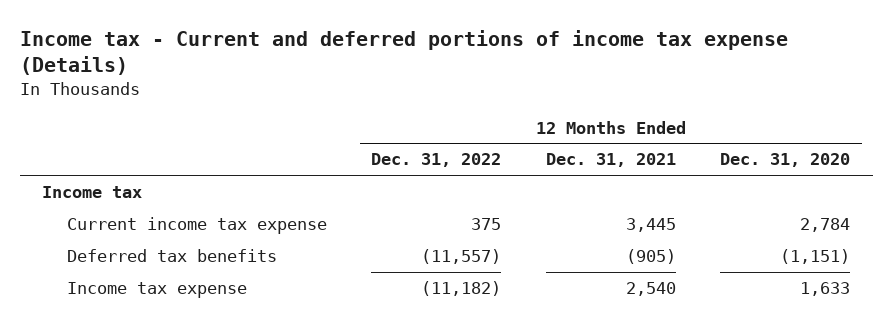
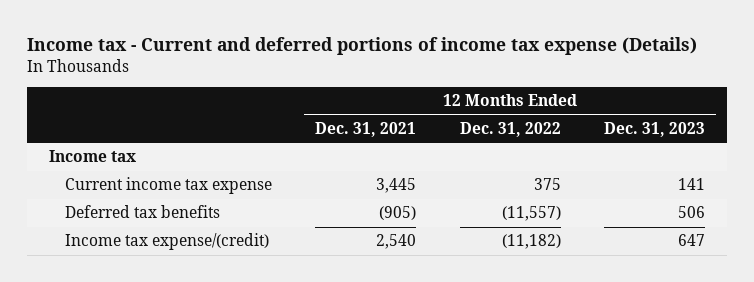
- | 12 Months Ended Dec. 31, 2022 | 12 Months Ended Dec. 31, 2021 | 12 Months Ended Dec. 31, 2020
+ | 12 Months Ended Dec. 31, 2021 | 12 Months Ended Dec. 31, 2022 | 12 Months Ended Dec. 31, 2023
- Income tax expense | (11,182) | 2,540 | 1,633
+ Income tax expense/(credit) | 2,540 | (11,182) | 647

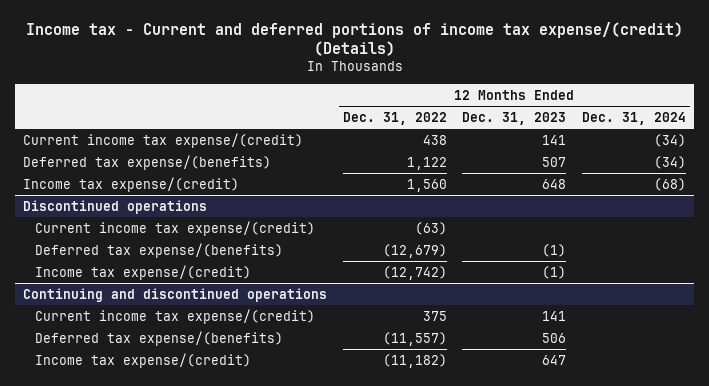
- Income tax - Current and deferred portions of income tax expense (Details)
+ Income tax - Current and deferred portions of income tax expense/(credit) (Details)
- | 12 Months Ended Dec. 31, 2021 | 12 Months Ended Dec. 31, 2022 | 12 Months Ended Dec. 31, 2023
+ | 12 Months Ended Dec. 31, 2022 | 12 Months Ended Dec. 31, 2023 | 12 Months Ended Dec. 31, 2024
- Income tax
- Current income tax expense | 3,445 | 375 | 141
- Deferred tax benefits | (905) | (11,557) | 506
+ Current income tax expense/(credit) | 438 | 141 | (34)
+ Deferred tax expense/(benefits) | 1,122 | 507 | (34)
+ Income tax expense/(credit) | 1,560 | 648 | (68)
+ Discontinued operations
+ Current income tax expense/(credit) | (63) | |
+ Deferred tax expense/(benefits) | (12,679) | (1) |
+ Income tax expense/(credit) | (12,742) | (1) |
+ Continuing and discontinued operations
+ Current income tax expense/(credit) | 375 | 141 |
+ Deferred tax expense/(benefits) | (11,557) | 506 |

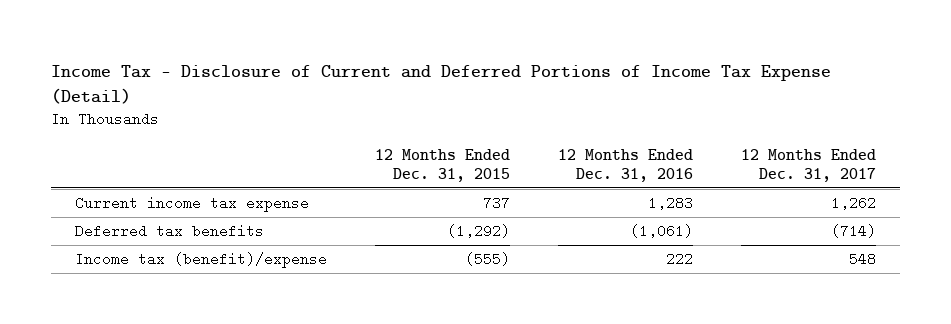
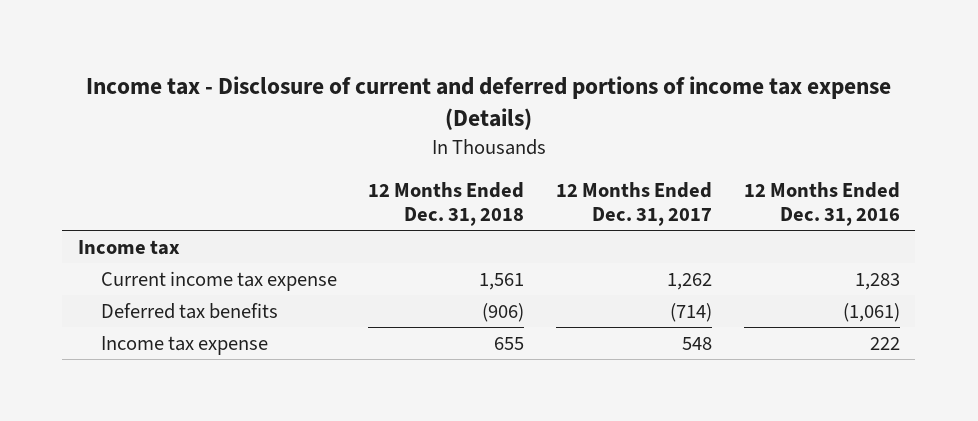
- Income Tax - Disclosure of Current and Deferred Portions of Income Tax Expense (Detail)
+ Income tax - Disclosure of current and deferred portions of income tax expense (Details)
- | 12 Months Ended Dec. 31, 2015 | 12 Months Ended Dec. 31, 2016 | 12 Months Ended Dec. 31, 2017
+ | 12 Months Ended Dec. 31, 2018 | 12 Months Ended Dec. 31, 2017 | 12 Months Ended Dec. 31, 2016
+ Income tax
- Income tax (benefit)/expense | (555) | 222 | 548
+ Income tax expense | 655 | 548 | 222

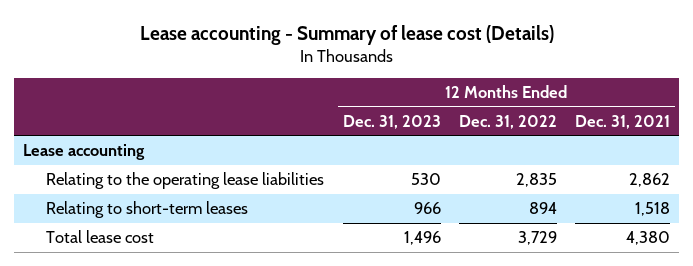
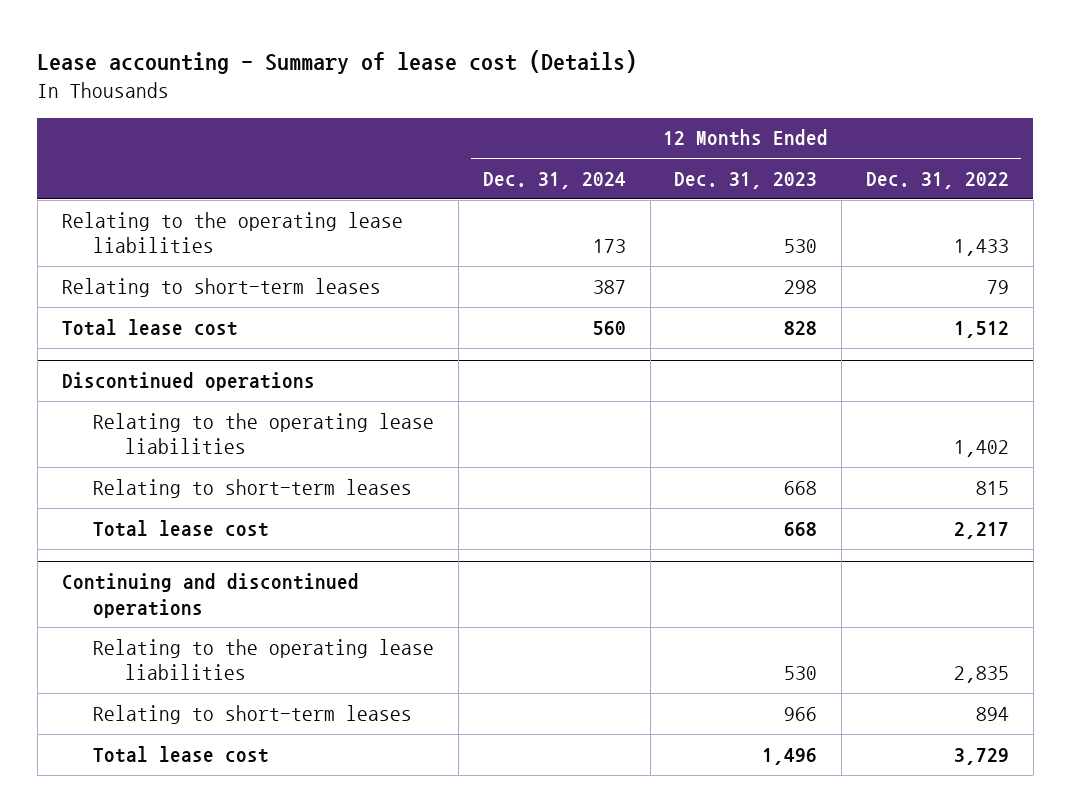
- | 12 Months Ended Dec. 31, 2023 | 12 Months Ended Dec. 31, 2022 | 12 Months Ended Dec. 31, 2021
+ | 12 Months Ended Dec. 31, 2024 | 12 Months Ended Dec. 31, 2023 | 12 Months Ended Dec. 31, 2022
- Lease accounting
+ Relating to the operating lease liabilities | 173 | 530 | 1,433
+ Relating to short-term leases | 387 | 298 | 79
+ Total lease cost | 560 | 828 | 1,512
+ Discontinued operations
+ Relating to the operating lease liabilities | | | 1,402
+ Relating to short-term leases | | 668 | 815
+ Total lease cost | | 668 | 2,217
+ Continuing and discontinued operations

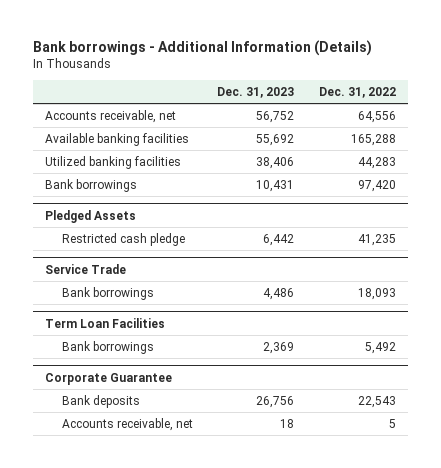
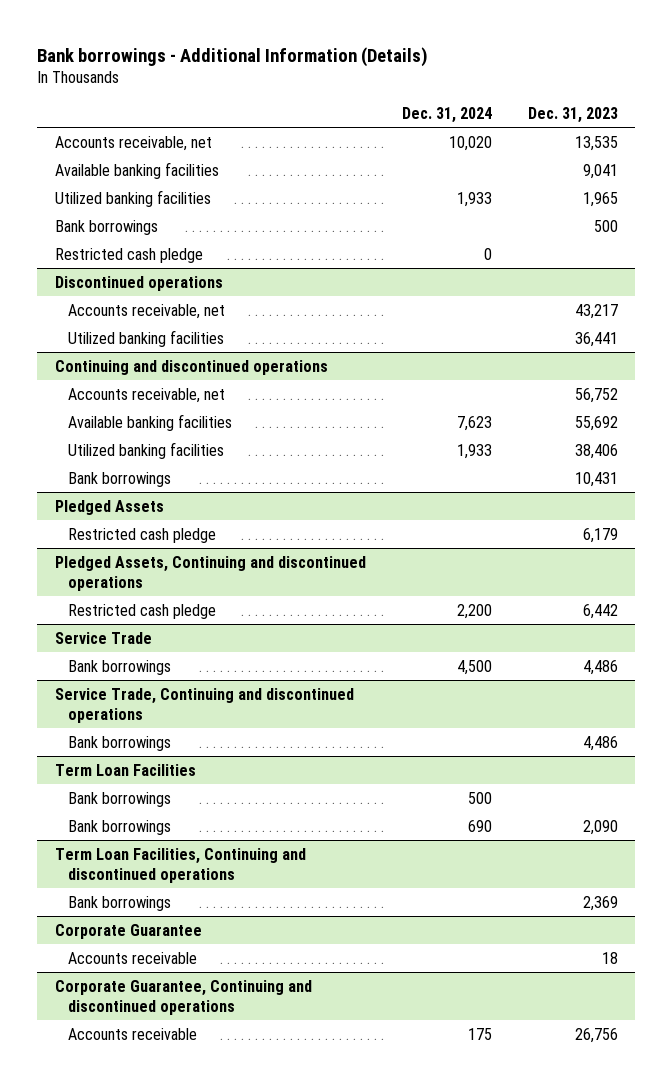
- | Dec. 31, 2023 | Dec. 31, 2022
+ | Dec. 31, 2024 | Dec. 31, 2023
+ Accounts receivable, net | 10,020 | 13,535
+ Available banking facilities | | 9,041
+ Utilized banking facilities | 1,933 | 1,965
+ Bank borrowings | | 500
+ Restricted cash pledge | 0 |
+ Discontinued operations
+ Accounts receivable, net | | 43,217
+ Utilized banking facilities | | 36,441
+ Continuing and discontinued operations
@ Pledged Assets
+ Restricted cash pledge | | 6,179
+ Pledged Assets, Continuing and discontinued operations
+ Service Trade, Continuing and discontinued operations
+ Bank borrowings | | 4,486
@ Term Loan Facilities
+ Bank borrowings | 500 |
+ Bank borrowings | 690 | 2,090
+ Term Loan Facilities, Continuing and discontinued operations
@ Corporate Guarantee
- Bank deposits | 26,756 | 22,543
- Accounts receivable, net | 18 | 5
+ Accounts receivable | | 18
+ Corporate Guarantee, Continuing and discontinued operations
+ Accounts receivable | 175 | 26,756

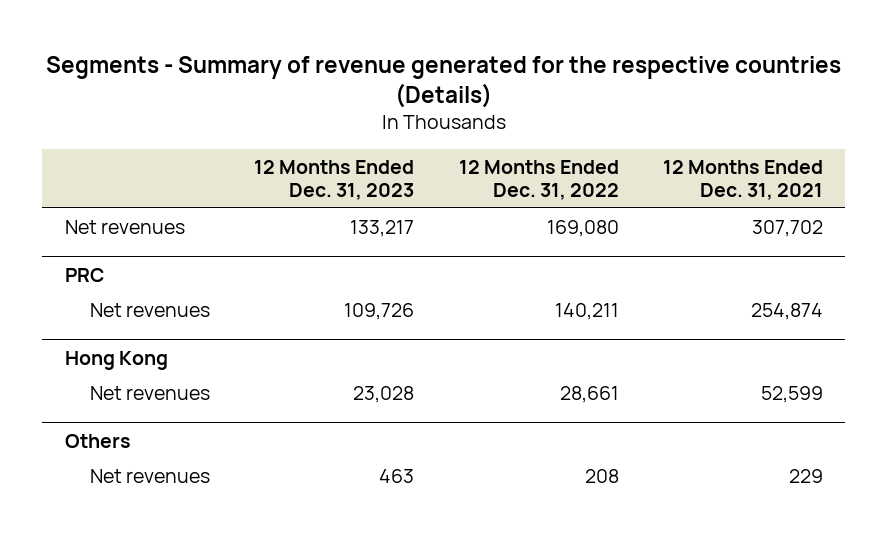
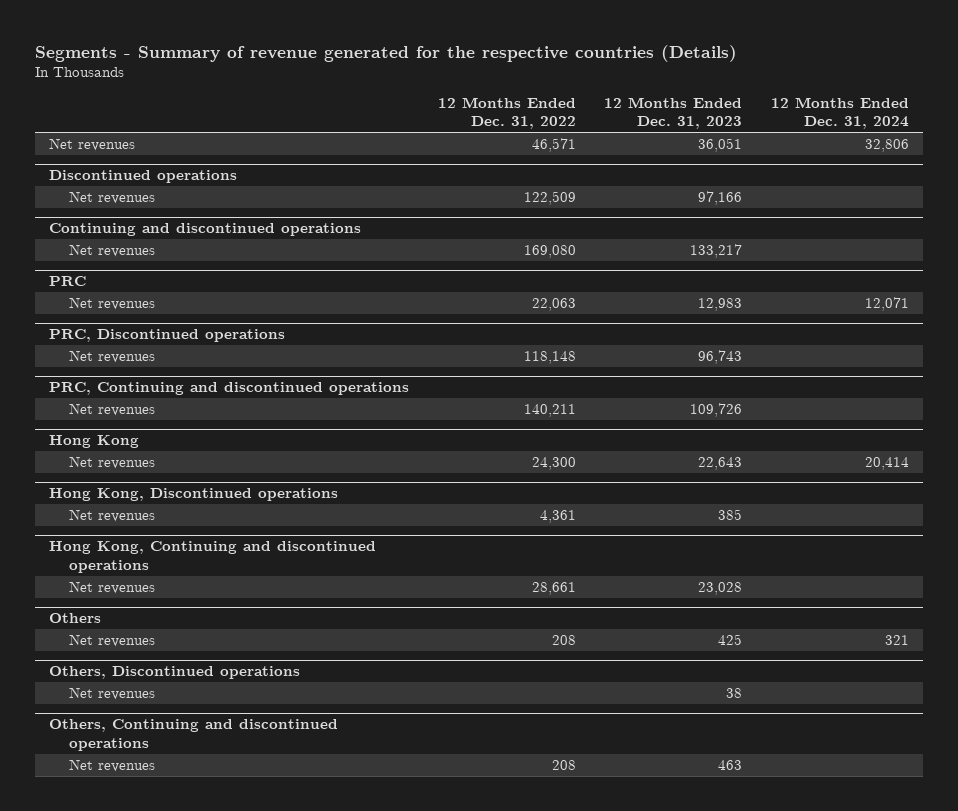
- | 12 Months Ended Dec. 31, 2023 | 12 Months Ended Dec. 31, 2022 | 12 Months Ended Dec. 31, 2021
+ | 12 Months Ended Dec. 31, 2022 | 12 Months Ended Dec. 31, 2023 | 12 Months Ended Dec. 31, 2024
+ Net revenues | 46,571 | 36,051 | 32,806
+ Discontinued operations
+ Net revenues | 122,509 | 97,166 |
+ Continuing and discontinued operations
@ PRC
+ Net revenues | 22,063 | 12,983 | 12,071
+ PRC, Discontinued operations
+ Net revenues | 118,148 | 96,743 |
+ PRC, Continuing and discontinued operations
@ Hong Kong
+ Net revenues | 24,300 | 22,643 | 20,414
+ Hong Kong, Discontinued operations
+ Net revenues | 4,361 | 385 |
+ Hong Kong, Continuing and discontinued operations
@ Others
+ Net revenues | 208 | 425 | 321
+ Others, Discontinued operations
+ Net revenues | | 38 |
+ Others, Continuing and discontinued operations

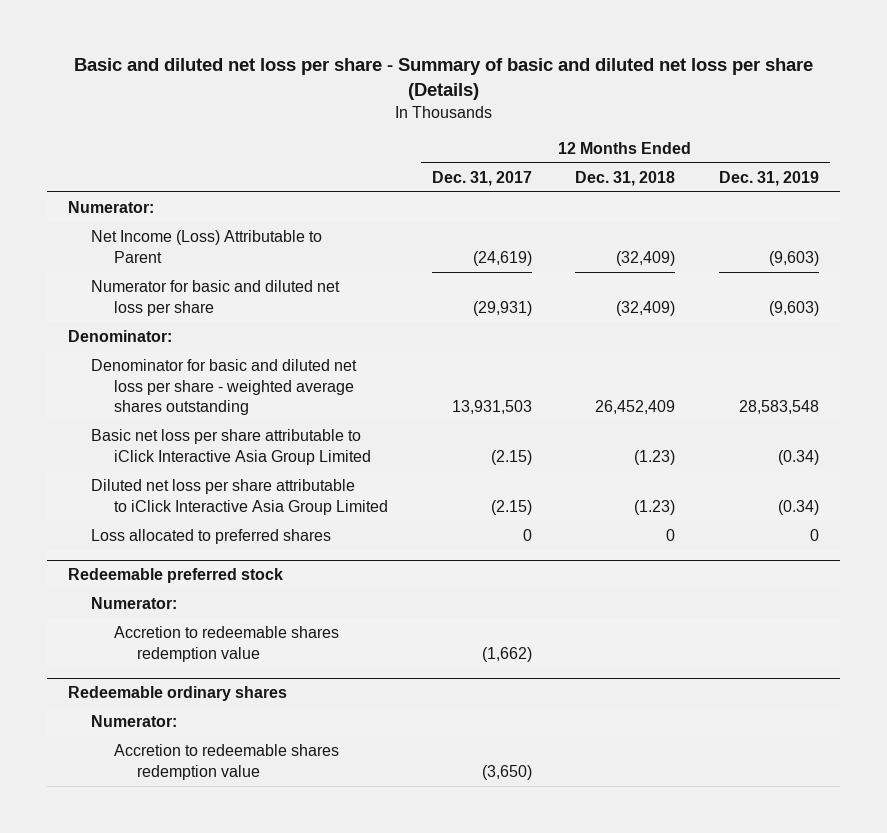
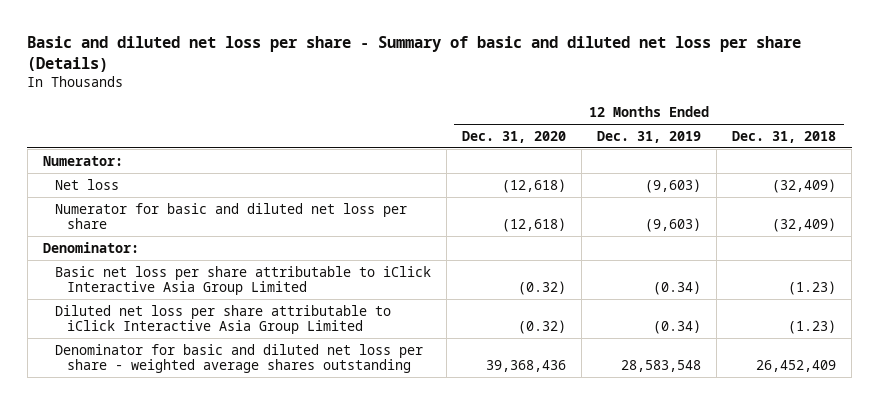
- | 12 Months Ended Dec. 31, 2017 | 12 Months Ended Dec. 31, 2018 | 12 Months Ended Dec. 31, 2019
+ | 12 Months Ended Dec. 31, 2020 | 12 Months Ended Dec. 31, 2019 | 12 Months Ended Dec. 31, 2018
- Net Income (Loss) Attributable to Parent | (24,619) | (32,409) | (9,603)
+ Net loss | (12,618) | (9,603) | (32,409)
- Loss allocated to preferred shares | 0 | 0 | 0
- Redeemable preferred stock
- Numerator:
- Accretion to redeemable shares redemption value | (1,662) | |
- Redeemable ordinary shares
- Numerator:
- Accretion to redeemable shares redemption value | (3,650) | |
moved down: Denominator for basic and diluted net loss per share - weighted average shares outstanding | 39,368,436 | 28,583,548 | 26,452,409

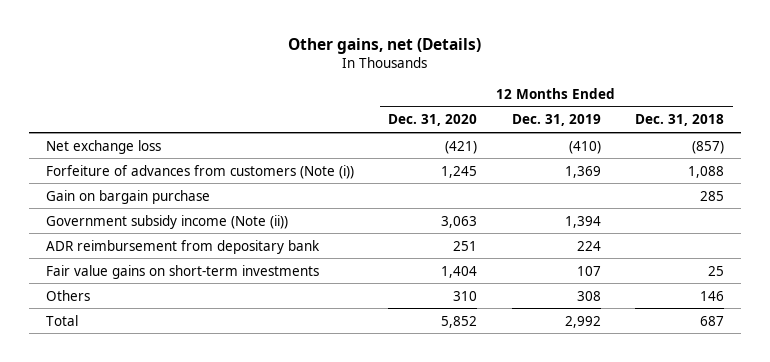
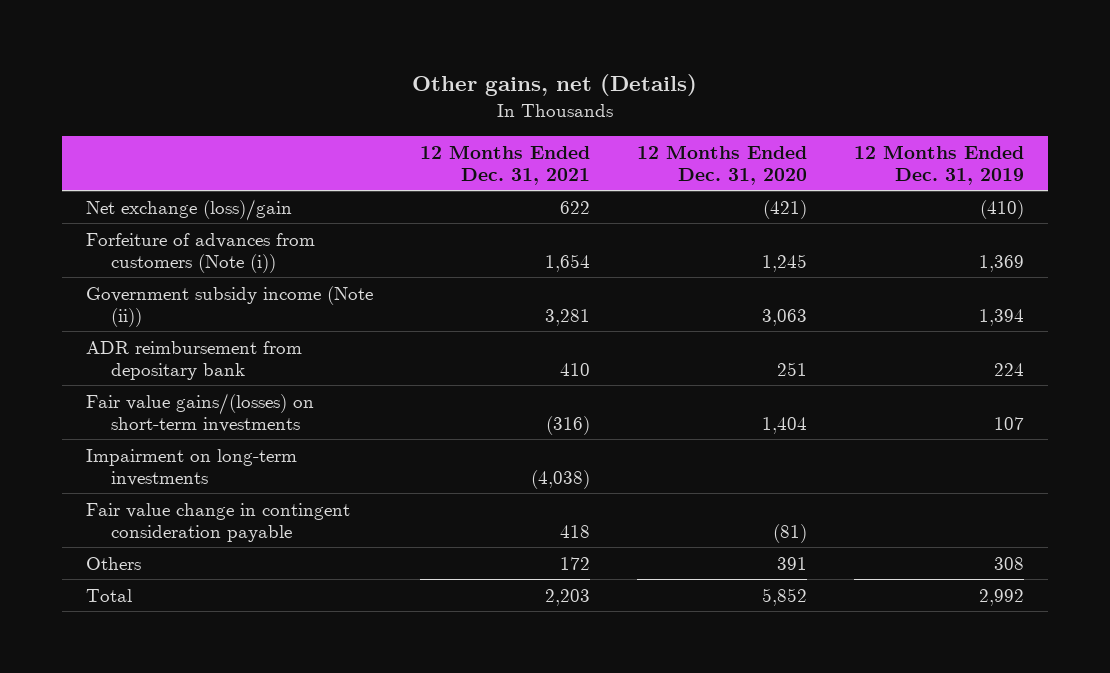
- | 12 Months Ended Dec. 31, 2020 | 12 Months Ended Dec. 31, 2019 | 12 Months Ended Dec. 31, 2018
+ | 12 Months Ended Dec. 31, 2021 | 12 Months Ended Dec. 31, 2020 | 12 Months Ended Dec. 31, 2019
- Net exchange loss | (421) | (410) | (857)
+ Net exchange (loss)/gain | 622 | (421) | (410)
- Gain on bargain purchase | | | 285
- Fair value gains on short-term investments | 1,404 | 107 | 25
- Others | 310 | 308 | 146
+ Fair value gains/(losses) on short-term investments | (316) | 1,404 | 107
+ Impairment on long-term investments | (4,038) | |
+ Fair value change in contingent consideration payable | 418 | (81) |
+ Others | 172 | 391 | 308

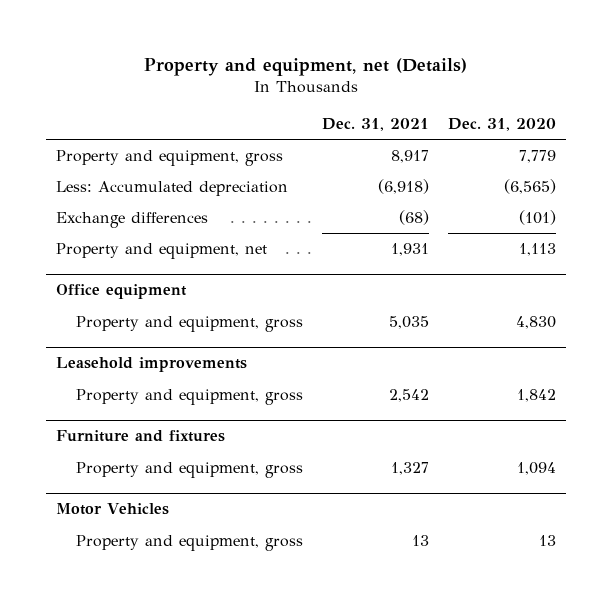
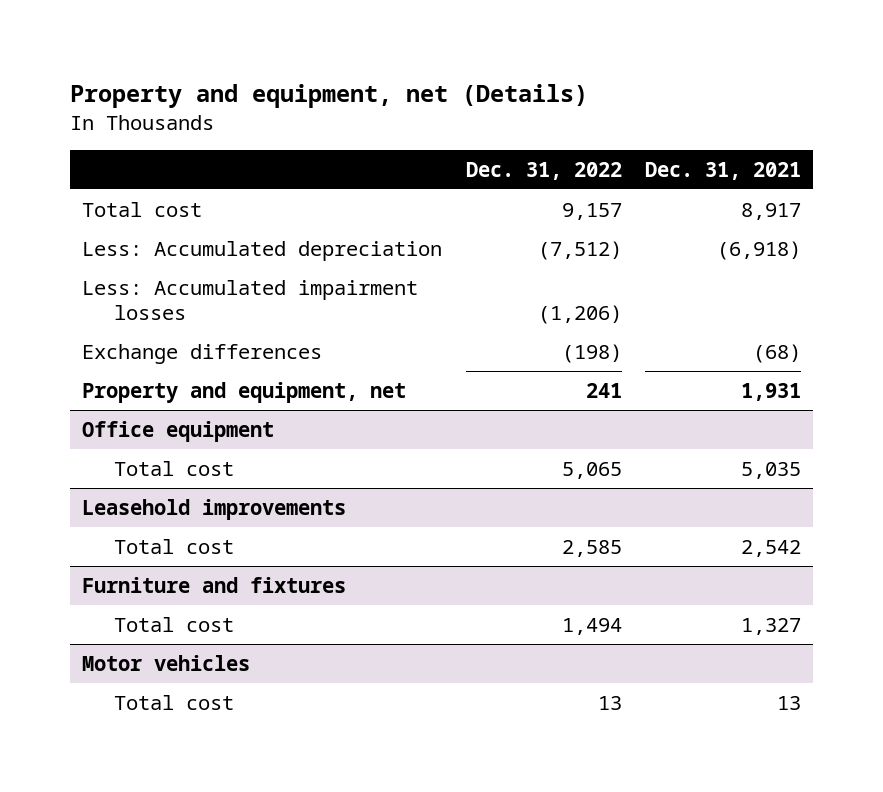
- | Dec. 31, 2021 | Dec. 31, 2020
+ | Dec. 31, 2022 | Dec. 31, 2021
- Property and equipment, gross | 8,917 | 7,779
+ Total cost | 9,157 | 8,917
+ Less: Accumulated impairment losses | (1,206) |
@ Office equipment
- Property and equipment, gross | 5,035 | 4,830
+ Total cost | 5,065 | 5,035
@ Leasehold improvements
- Property and equipment, gross | 2,542 | 1,842
+ Total cost | 2,585 | 2,542
@ Furniture and fixtures
- Property and equipment, gross | 1,327 | 1,094
- Motor Vehicles
- Property and equipment, gross | 13 | 13
@ Furniture and fixtures
+ Total cost | 1,494 | 1,327
+ Motor vehicles
+ Total cost | 13 | 13

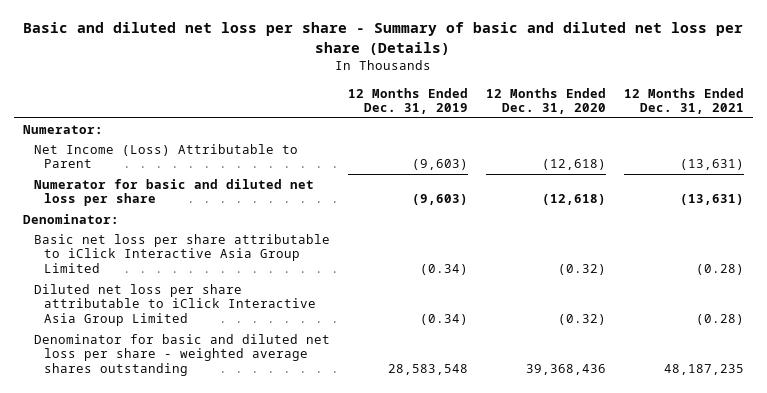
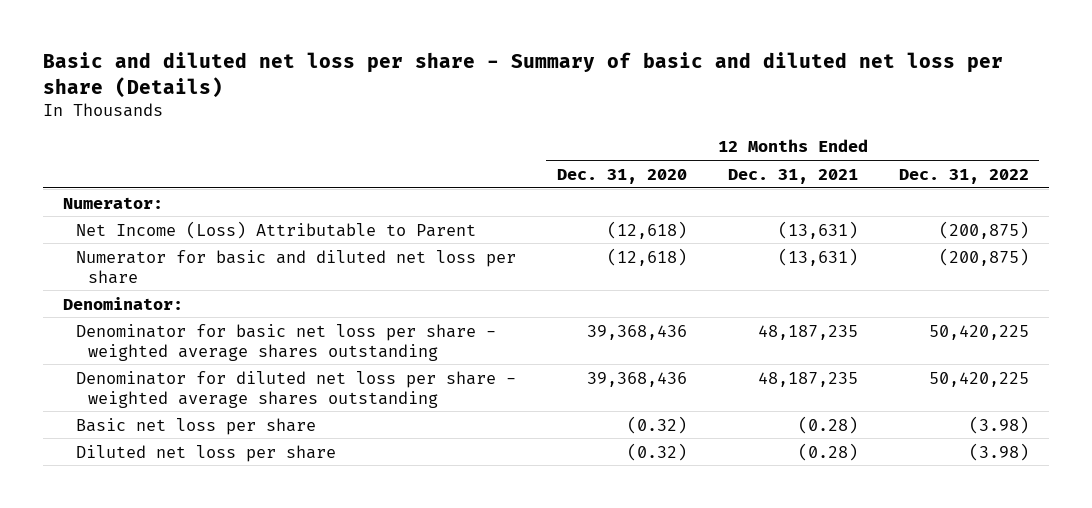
- | 12 Months Ended Dec. 31, 2019 | 12 Months Ended Dec. 31, 2020 | 12 Months Ended Dec. 31, 2021
+ | 12 Months Ended Dec. 31, 2020 | 12 Months Ended Dec. 31, 2021 | 12 Months Ended Dec. 31, 2022
- Basic net loss per share attributable to iClick Interactive Asia Group Limited | (0.34) | (0.32) | (0.28)
- Diluted net loss per share attributable to iClick Interactive Asia Group Limited | (0.34) | (0.32) | (0.28)
- Denominator for basic and diluted net loss per share - weighted average shares outstanding | 28,583,548 | 39,368,436 | 48,187,235
+ Denominator for basic net loss per share - weighted average shares outstanding | 39,368,436 | 48,187,235 | 50,420,225
+ Denominator for diluted net loss per share - weighted average shares outstanding | 39,368,436 | 48,187,235 | 50,420,225
+ Basic net loss per share | (0.32) | (0.28) | (3.98)
+ Diluted net loss per share | (0.32) | (0.28) | (3.98)

